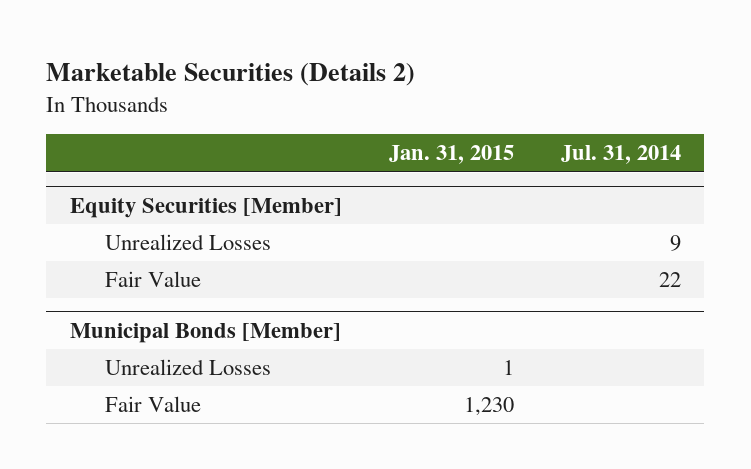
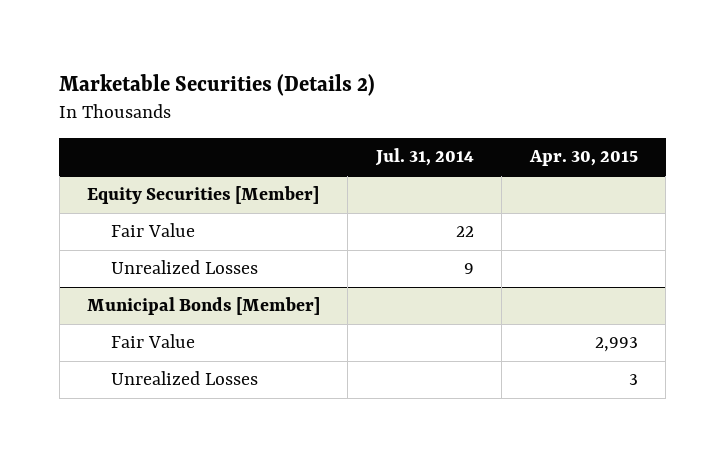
- | Jan. 31, 2015 | Jul. 31, 2014
+ | Jul. 31, 2014 | Apr. 30, 2015
@ Equity Securities [Member]
moved down: Unrealized Losses | 9 |
@ Municipal Bonds [Member]
moved down: Unrealized Losses | | 3

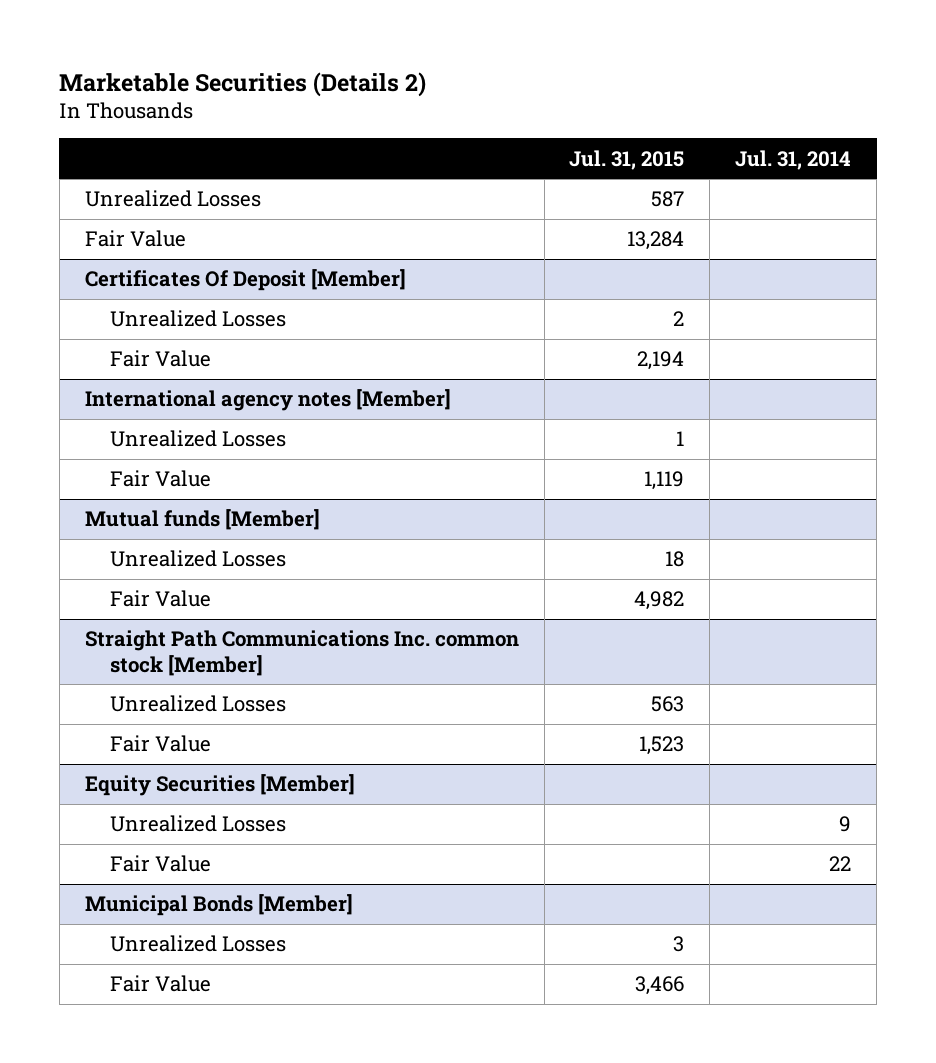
- | Jul. 31, 2014 | Apr. 30, 2015
+ | Jul. 31, 2015 | Jul. 31, 2014
+ Unrealized Losses | 587 |
+ Fair Value | 13,284 |
+ Certificates Of Deposit [Member]
+ Unrealized Losses | 2 |
+ Fair Value | 2,194 |
+ International agency notes [Member]
+ Unrealized Losses | 1 |
+ Fair Value | 1,119 |
+ Mutual funds [Member]
+ Unrealized Losses | 18 |
+ Fair Value | 4,982 |
+ Straight Path Communications Inc. common stock [Member]
+ Unrealized Losses | 563 |
+ Fair Value | 1,523 |
@ Equity Securities [Member]
moved down: Fair Value | | 22
@ Municipal Bonds [Member]
moved down: Fair Value | 3,466 |

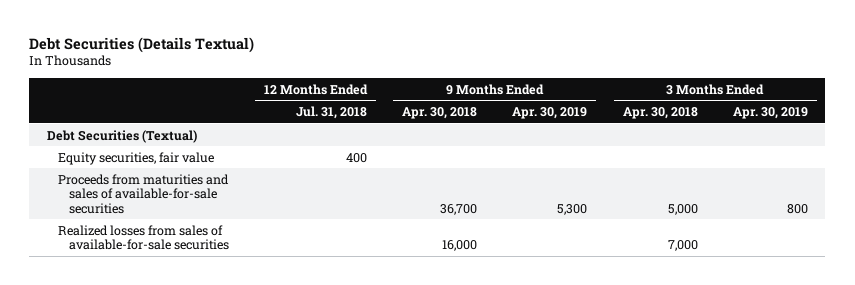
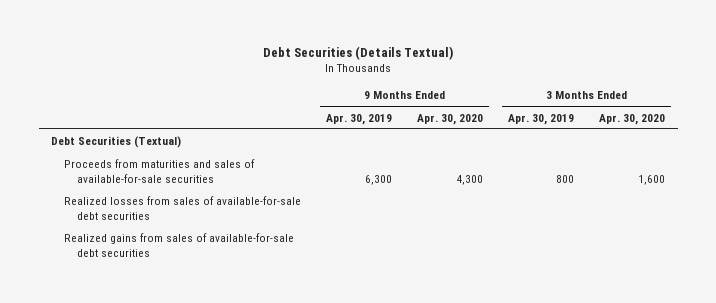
- | 12 Months Ended Jul. 31, 2018 | 9 Months Ended Apr. 30, 2018 | 9 Months Ended Apr. 30, 2019 | 3 Months Ended Apr. 30, 2018 | 3 Months Ended Apr. 30, 2019
+ | 9 Months Ended Apr. 30, 2019 | 9 Months Ended Apr. 30, 2020 | 3 Months Ended Apr. 30, 2019 | 3 Months Ended Apr. 30, 2020
- Equity securities, fair value | 400 | | | |
- Proceeds from maturities and sales of available-for-sale securities | | 36,700 | 5,300 | 5,000 | 800
- Realized losses from sales of available-for-sale securities | | 16,000 | | 7,000 |
+ Proceeds from maturities and sales of available-for-sale securities | 6,300 | 4,300 | 800 | 1,600
+ Realized losses from sales of available-for-sale debt securities
+ Realized gains from sales of available-for-sale debt securities

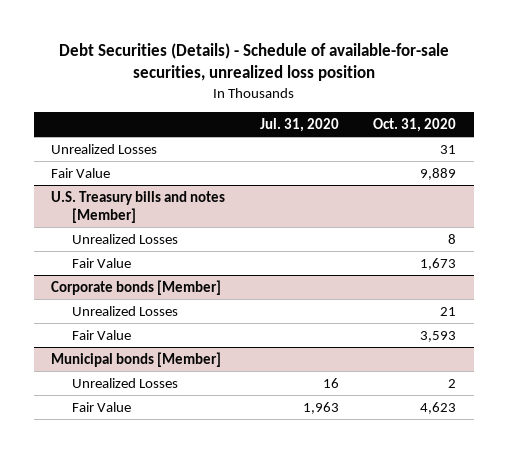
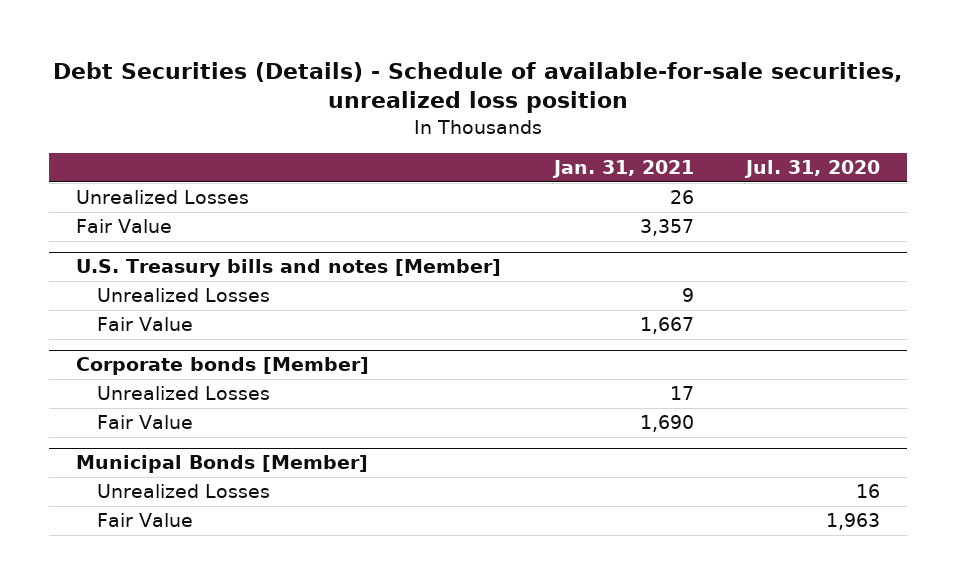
- | Jul. 31, 2020 | Oct. 31, 2020
+ | Jan. 31, 2021 | Jul. 31, 2020
- Municipal bonds [Member]
+ Municipal Bonds [Member]

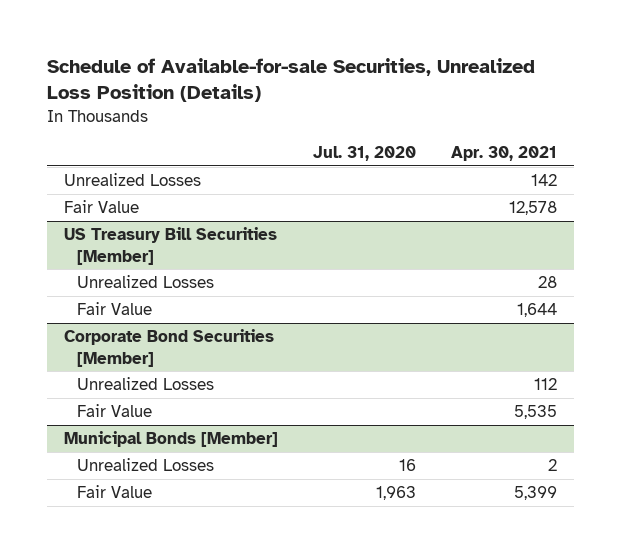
- Debt Securities (Details) - Schedule of available-for-sale securities, unrealized loss position
+ Schedule of Available-for-sale Securities, Unrealized Loss Position (Details)
- | Jan. 31, 2021 | Jul. 31, 2020
+ | Jul. 31, 2020 | Apr. 30, 2021
- U.S. Treasury bills and notes [Member]
- Unrealized Losses | 9 |
- Fair Value | 1,667 |
- Corporate bonds [Member]
+ US Treasury Bill Securities [Member]
+ Unrealized Losses | | 28
+ Fair Value | | 1,644
+ Corporate Bond Securities [Member]

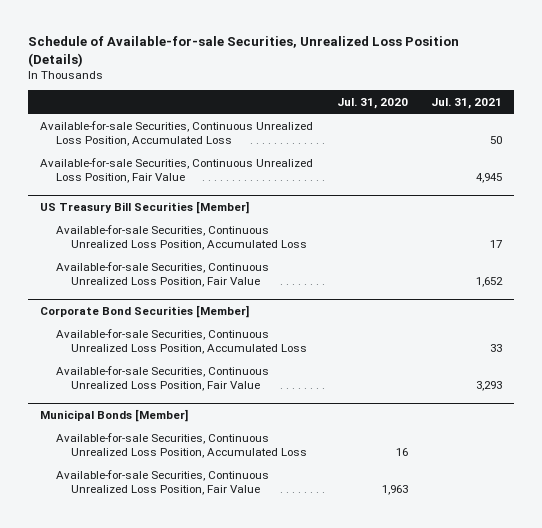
- | Jul. 31, 2020 | Apr. 30, 2021
+ | Jul. 31, 2020 | Jul. 31, 2021
- Unrealized Losses | | 142
- Fair Value | | 12,578
+ Available-for-sale Securities, Continuous Unrealized Loss Position, Accumulated Loss | | 50
+ Available-for-sale Securities, Continuous Unrealized Loss Position, Fair Value | | 4,945
@ US Treasury Bill Securities [Member]
- Unrealized Losses | | 28
- Fair Value | | 1,644
+ Available-for-sale Securities, Continuous Unrealized Loss Position, Accumulated Loss | | 17
+ Available-for-sale Securities, Continuous Unrealized Loss Position, Fair Value | | 1,652
@ Corporate Bond Securities [Member]
- Unrealized Losses | | 112
- Fair Value | | 5,535
+ Available-for-sale Securities, Continuous Unrealized Loss Position, Accumulated Loss | | 33
+ Available-for-sale Securities, Continuous Unrealized Loss Position, Fair Value | | 3,293
@ Municipal Bonds [Member]
- Unrealized Losses | 16 | 2
- Fair Value | 1,963 | 5,399
+ Available-for-sale Securities, Continuous Unrealized Loss Position, Accumulated Loss | 16 |
+ Available-for-sale Securities, Continuous Unrealized Loss Position, Fair Value | 1,963 |

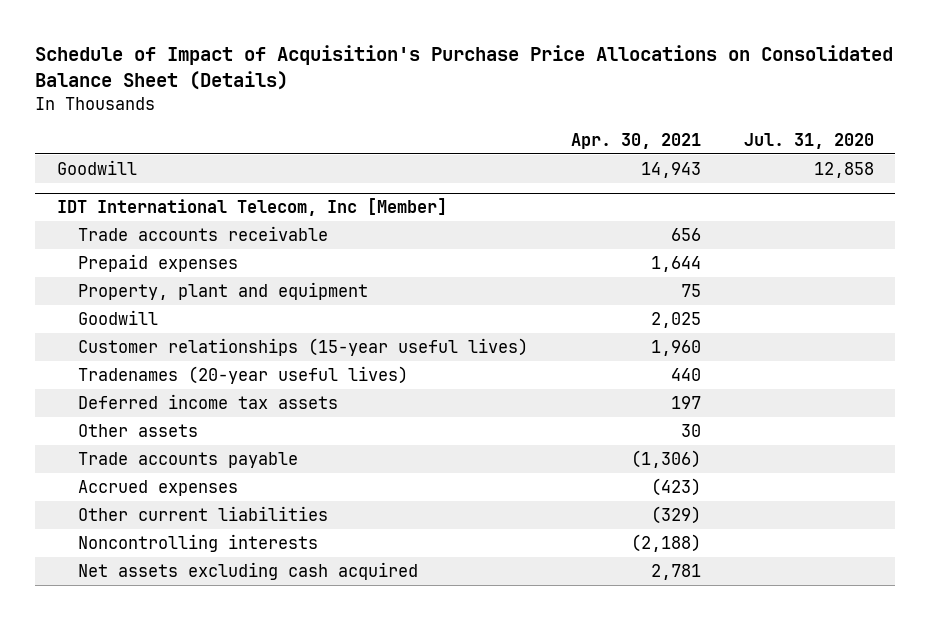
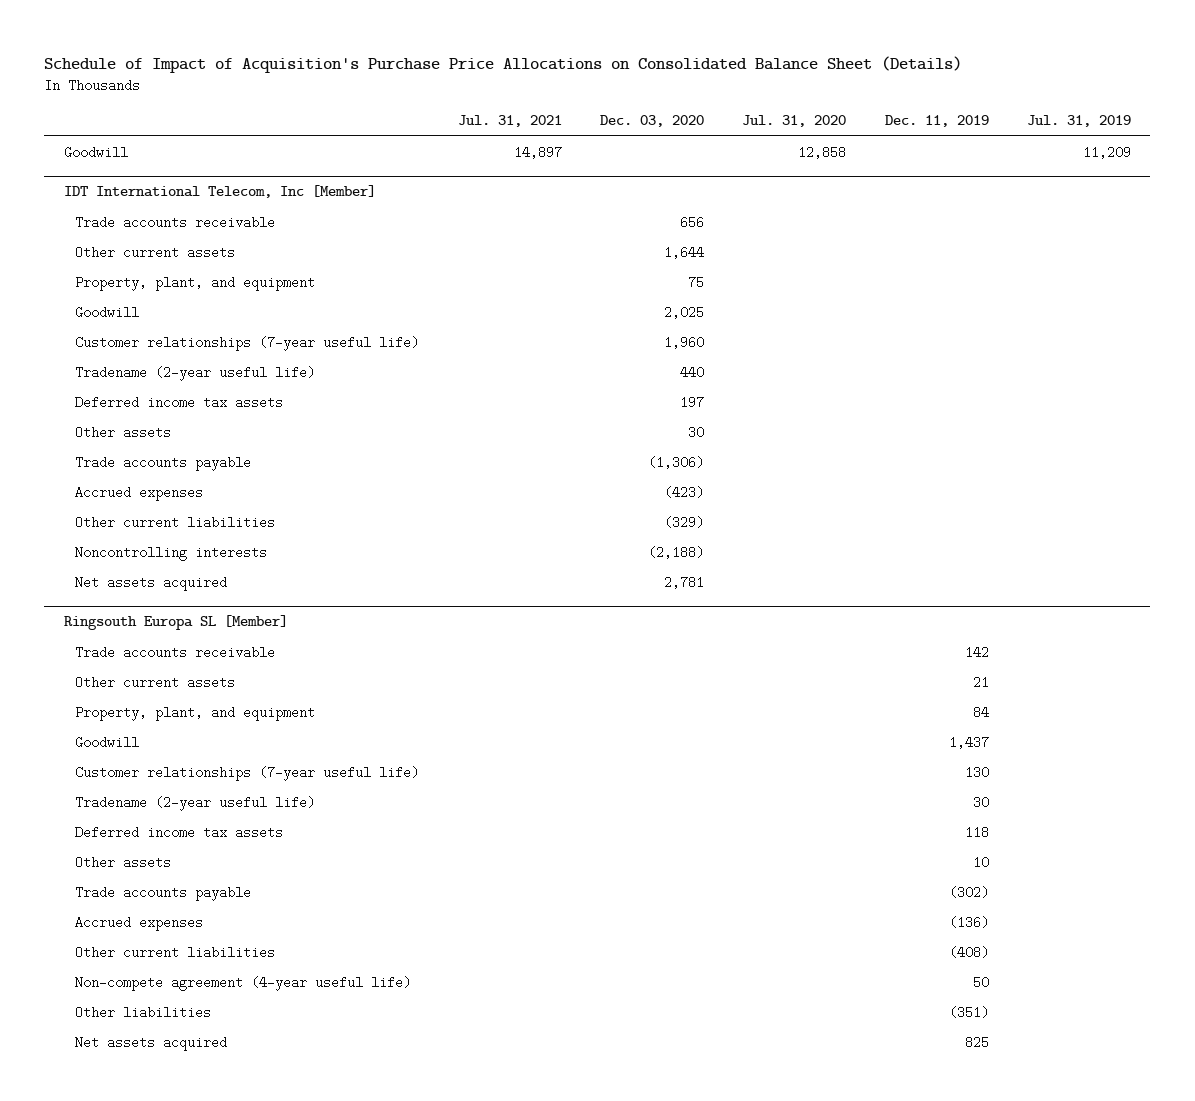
- | Apr. 30, 2021 | Jul. 31, 2020
+ | Jul. 31, 2021 | Dec. 03, 2020 | Jul. 31, 2020 | Dec. 11, 2019 | Jul. 31, 2019
@ IDT International Telecom, Inc [Member]
- Prepaid expenses | 1,644 |
- Property, plant and equipment | 75 |
+ Other current assets | | 1,644 | | |
+ Property, plant, and equipment | | 75 | | |
- Customer relationships (15-year useful lives) | 1,960 |
- Tradenames (20-year useful lives) | 440 |
+ Customer relationships (7-year useful life) | | 1,960 | | |
+ Tradename (2-year useful life) | | 440 | | |
- Net assets excluding cash acquired | 2,781 |
+ Net assets acquired | | 2,781 | | |
+ Ringsouth Europa SL [Member]
+ Trade accounts receivable | | | | 142 |
+ Other current assets | | | | 21 |
+ Property, plant, and equipment | | | | 84 |
+ Goodwill | | | | 1,437 |
+ Customer relationships (7-year useful life) | | | | 130 |
+ Tradename (2-year useful life) | | | | 30 |
+ Deferred income tax assets | | | | 118 |
+ Other assets | | | | 10 |
+ Trade accounts payable | | | | (302) |
+ Accrued expenses | | | | (136) |
+ Other current liabilities | | | | (408) |
+ Non-compete agreement (4-year useful life) | | | | 50 |
+ Other liabilities | | | | (351) |
+ Net assets acquired | | | | 825 |

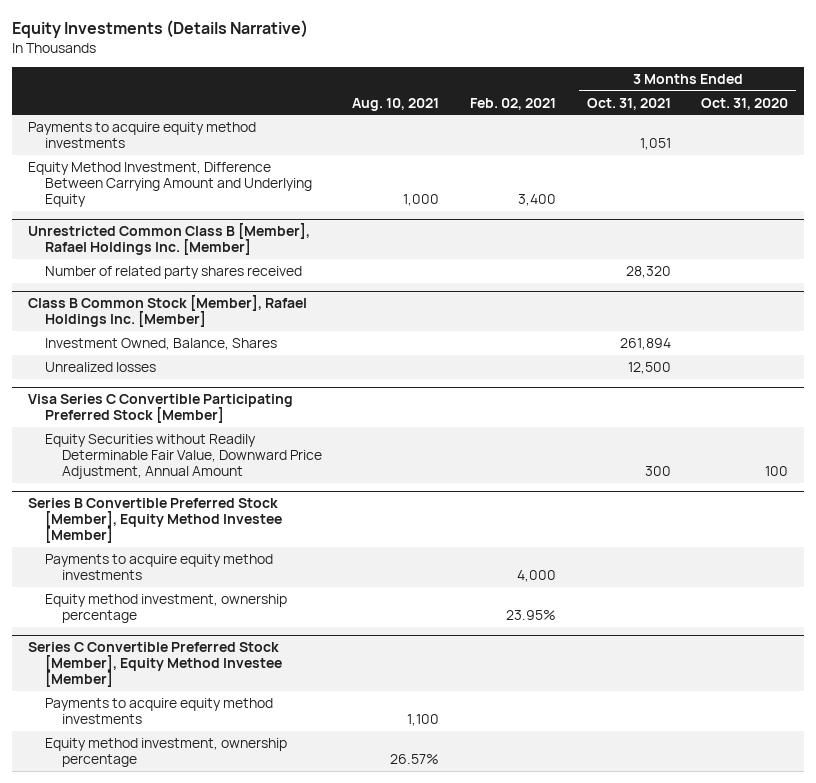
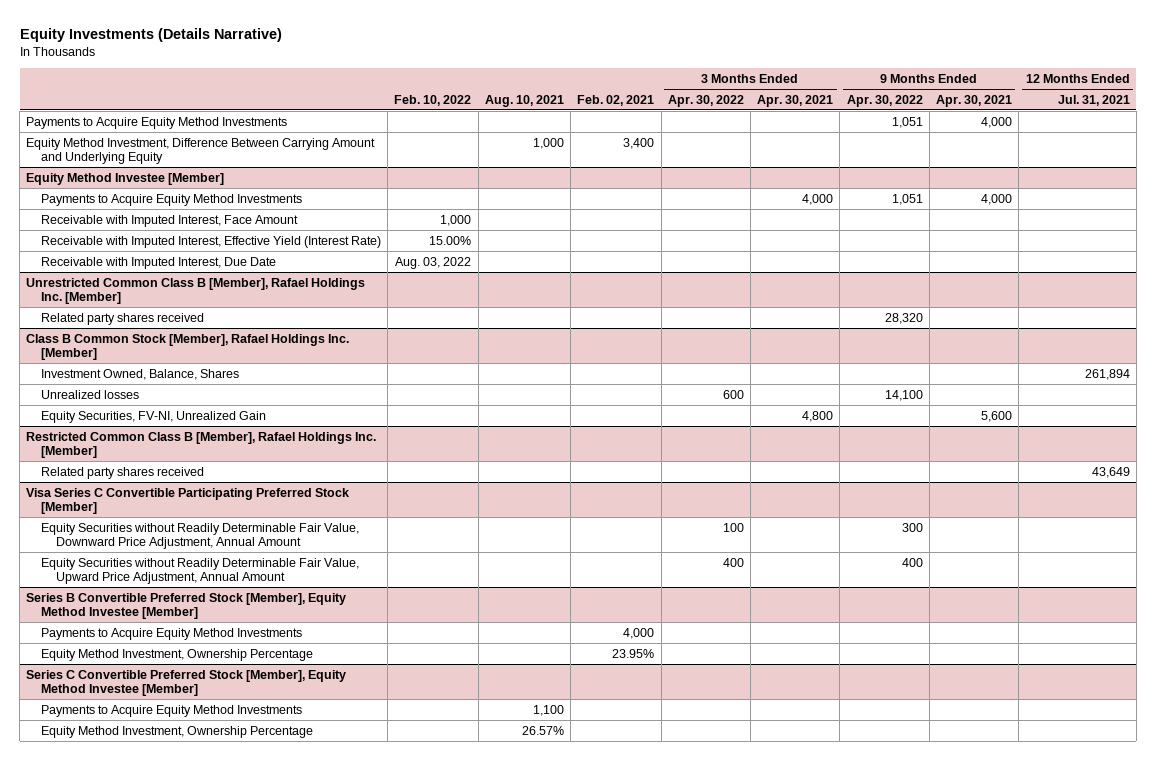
- | Aug. 10, 2021 | Feb. 02, 2021 | 3 Months Ended Oct. 31, 2021 | 3 Months Ended Oct. 31, 2020
+ | Feb. 10, 2022 | Aug. 10, 2021 | Feb. 02, 2021 | 3 Months Ended Apr. 30, 2022 | 3 Months Ended Apr. 30, 2021 | 9 Months Ended Apr. 30, 2022 | 9 Months Ended Apr. 30, 2021 | 12 Months Ended Jul. 31, 2021
- Payments to acquire equity method investments | | | 1,051 |
+ Payments to Acquire Equity Method Investments | | | | | | 1,051 | 4,000 |
+ Equity Method Investee [Member]
+ Payments to Acquire Equity Method Investments | | | | | 4,000 | 1,051 | 4,000 |
+ Receivable with Imputed Interest, Face Amount | 1,000 | | | | | | |
+ Receivable with Imputed Interest, Effective Yield (Interest Rate) | 15.00% | | | | | | |
+ Receivable with Imputed Interest, Due Date | Aug. 03, 2022 | | | | | | |
@ Unrestricted Common Class B [Member], Rafael Holdings Inc. [Member]
- Number of related party shares received | | | 28,320 |
+ Related party shares received | | | | | | 28,320 | |
@ Class B Common Stock [Member], Rafael Holdings Inc. [Member]
+ Equity Securities, FV-NI, Unrealized Gain | | | | | 4,800 | | 5,600 |
+ Restricted Common Class B [Member], Rafael Holdings Inc. [Member]
+ Related party shares received | | | | | | | | 43,649
@ Visa Series C Convertible Participating Preferred Stock [Member]
+ Equity Securities without Readily Determinable Fair Value, Upward Price Adjustment, Annual Amount | | | | 400 | | 400 | |
@ Series B Convertible Preferred Stock [Member], Equity Method Investee [Member]
- Payments to acquire equity method investments | | 4,000 | |
- Equity method investment, ownership percentage | | 23.95% | |
+ Payments to Acquire Equity Method Investments | | | 4,000 | | | | |
+ Equity Method Investment, Ownership Percentage | | | 23.95% | | | | |
@ Series C Convertible Preferred Stock [Member], Equity Method Investee [Member]
- Payments to acquire equity method investments | 1,100 | | |
- Equity method investment, ownership percentage | 26.57% | | |
+ Payments to Acquire Equity Method Investments | | 1,100 | | | | | |
+ Equity Method Investment, Ownership Percentage | | 26.57% | | | | | |

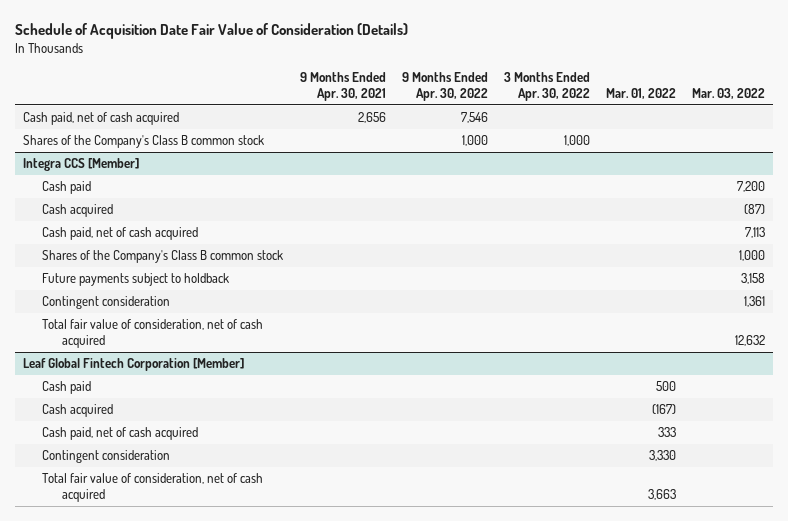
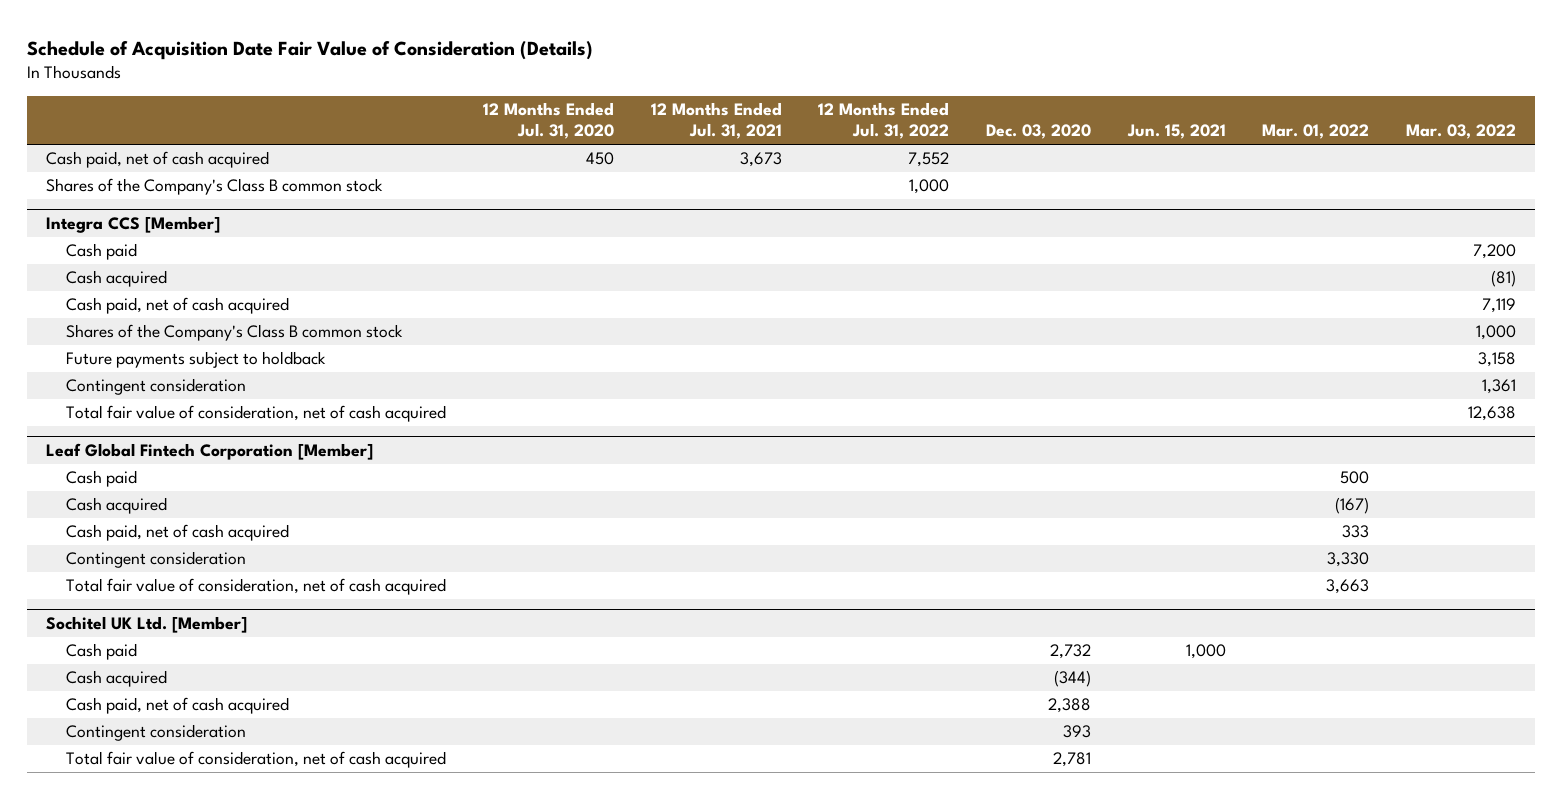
- | 9 Months Ended Apr. 30, 2021 | 9 Months Ended Apr. 30, 2022 | 3 Months Ended Apr. 30, 2022 | Mar. 01, 2022 | Mar. 03, 2022
+ | 12 Months Ended Jul. 31, 2020 | 12 Months Ended Jul. 31, 2021 | 12 Months Ended Jul. 31, 2022 | Dec. 03, 2020 | Jun. 15, 2021 | Mar. 01, 2022 | Mar. 03, 2022
@ Integra CCS [Member]
- Cash acquired | | | | | (87)
- Cash paid, net of cash acquired | | | | | 7,113
+ Cash acquired | | | | | | | (81)
+ Cash paid, net of cash acquired | | | | | | | 7,119
- Total fair value of consideration, net of cash acquired | | | | | 12,632
+ Total fair value of consideration, net of cash acquired | | | | | | | 12,638
+ Sochitel UK Ltd. [Member]
+ Cash paid | | | | 2,732 | 1,000 | |
+ Cash acquired | | | | (344) | | |
+ Cash paid, net of cash acquired | | | | 2,388 | | |
+ Contingent consideration | | | | 393 | | |
+ Total fair value of consideration, net of cash acquired | | | | 2,781 | | |

